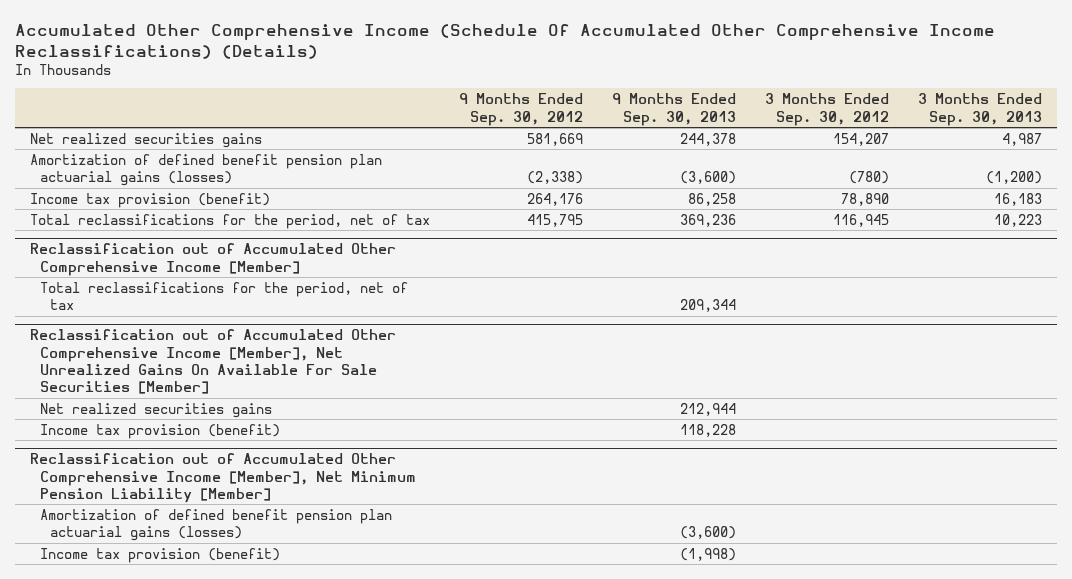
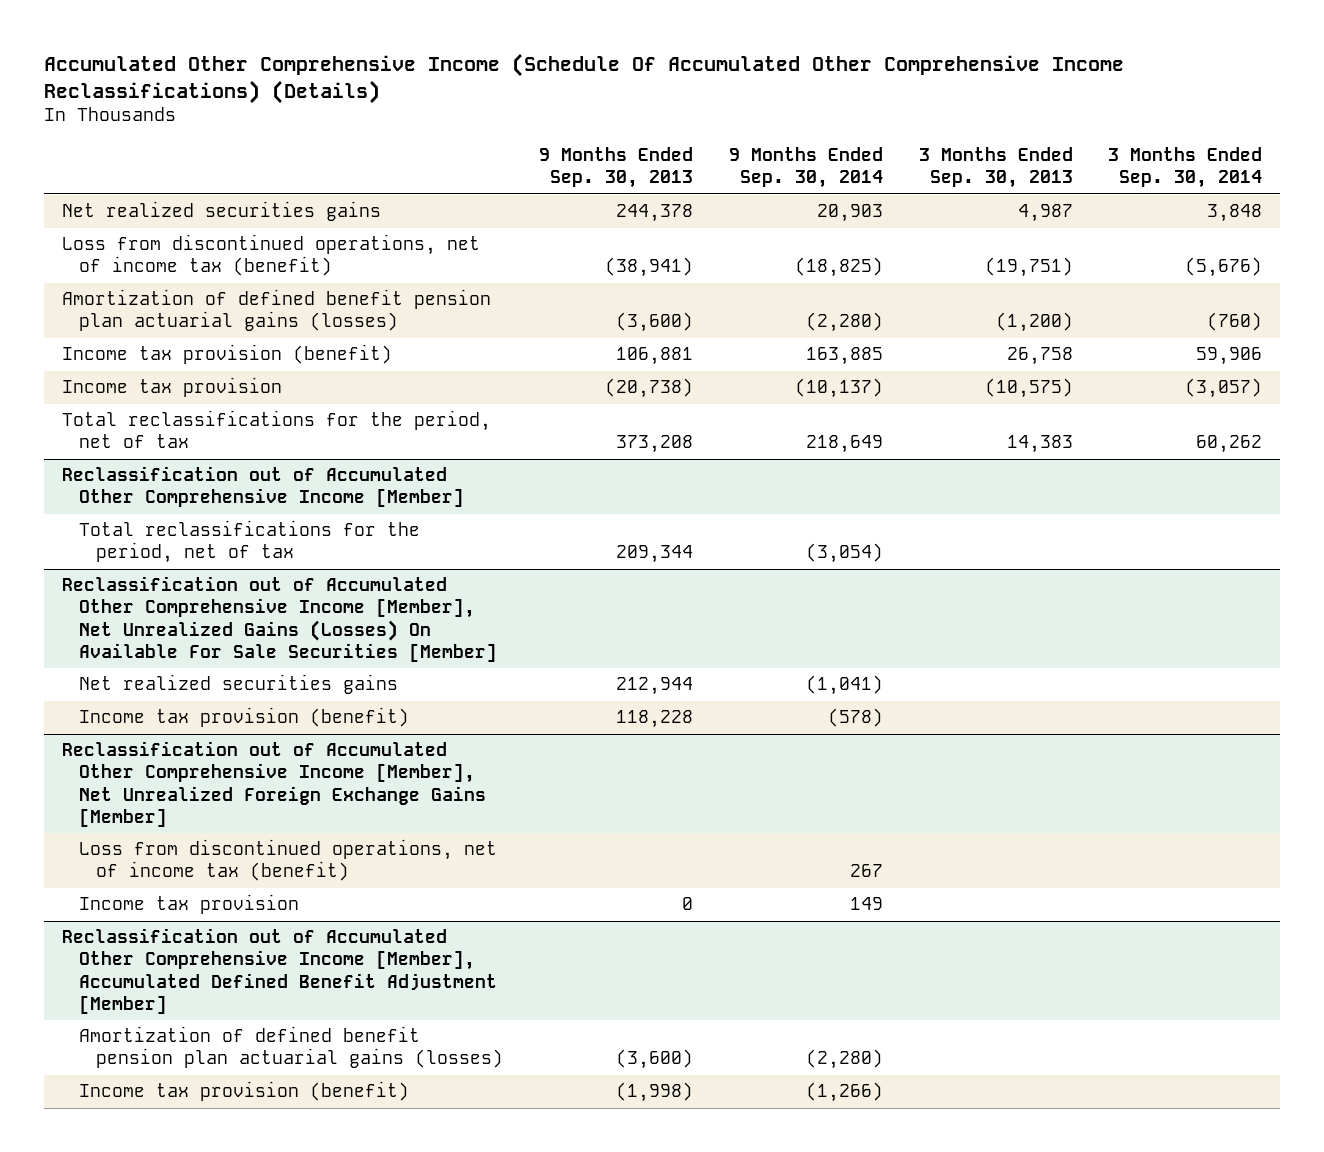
- | 9 Months Ended Sep. 30, 2012 | 9 Months Ended Sep. 30, 2013 | 3 Months Ended Sep. 30, 2012 | 3 Months Ended Sep. 30, 2013
+ | 9 Months Ended Sep. 30, 2013 | 9 Months Ended Sep. 30, 2014 | 3 Months Ended Sep. 30, 2013 | 3 Months Ended Sep. 30, 2014
+ Loss from discontinued operations, net of income tax (benefit) | (38,941) | (18,825) | (19,751) | (5,676)
- Income tax provision (benefit) | 264,176 | 86,258 | 78,890 | 16,183
- Total reclassifications for the period, net of tax | 415,795 | 369,236 | 116,945 | 10,223
+ Income tax provision (benefit) | 106,881 | 163,885 | 26,758 | 59,906
+ Income tax provision | (20,738) | (10,137) | (10,575) | (3,057)
+ Total reclassifications for the period, net of tax | 373,208 | 218,649 | 14,383 | 60,262
- Reclassification out of Accumulated Other Comprehensive Income [Member], Net Unrealized Gains On Available For Sale Securities [Member]
+ Reclassification out of Accumulated Other Comprehensive Income [Member], Net Unrealized Gains (Losses) On Available For Sale Securities [Member]
- Reclassification out of Accumulated Other Comprehensive Income [Member], Net Minimum Pension Liability [Member]
+ Reclassification out of Accumulated Other Comprehensive Income [Member], Net Unrealized Foreign Exchange Gains [Member]
+ Loss from discontinued operations, net of income tax (benefit) | | 267 | |
+ Income tax provision | 0 | 149 | |
+ Reclassification out of Accumulated Other Comprehensive Income [Member], Accumulated Defined Benefit Adjustment [Member]

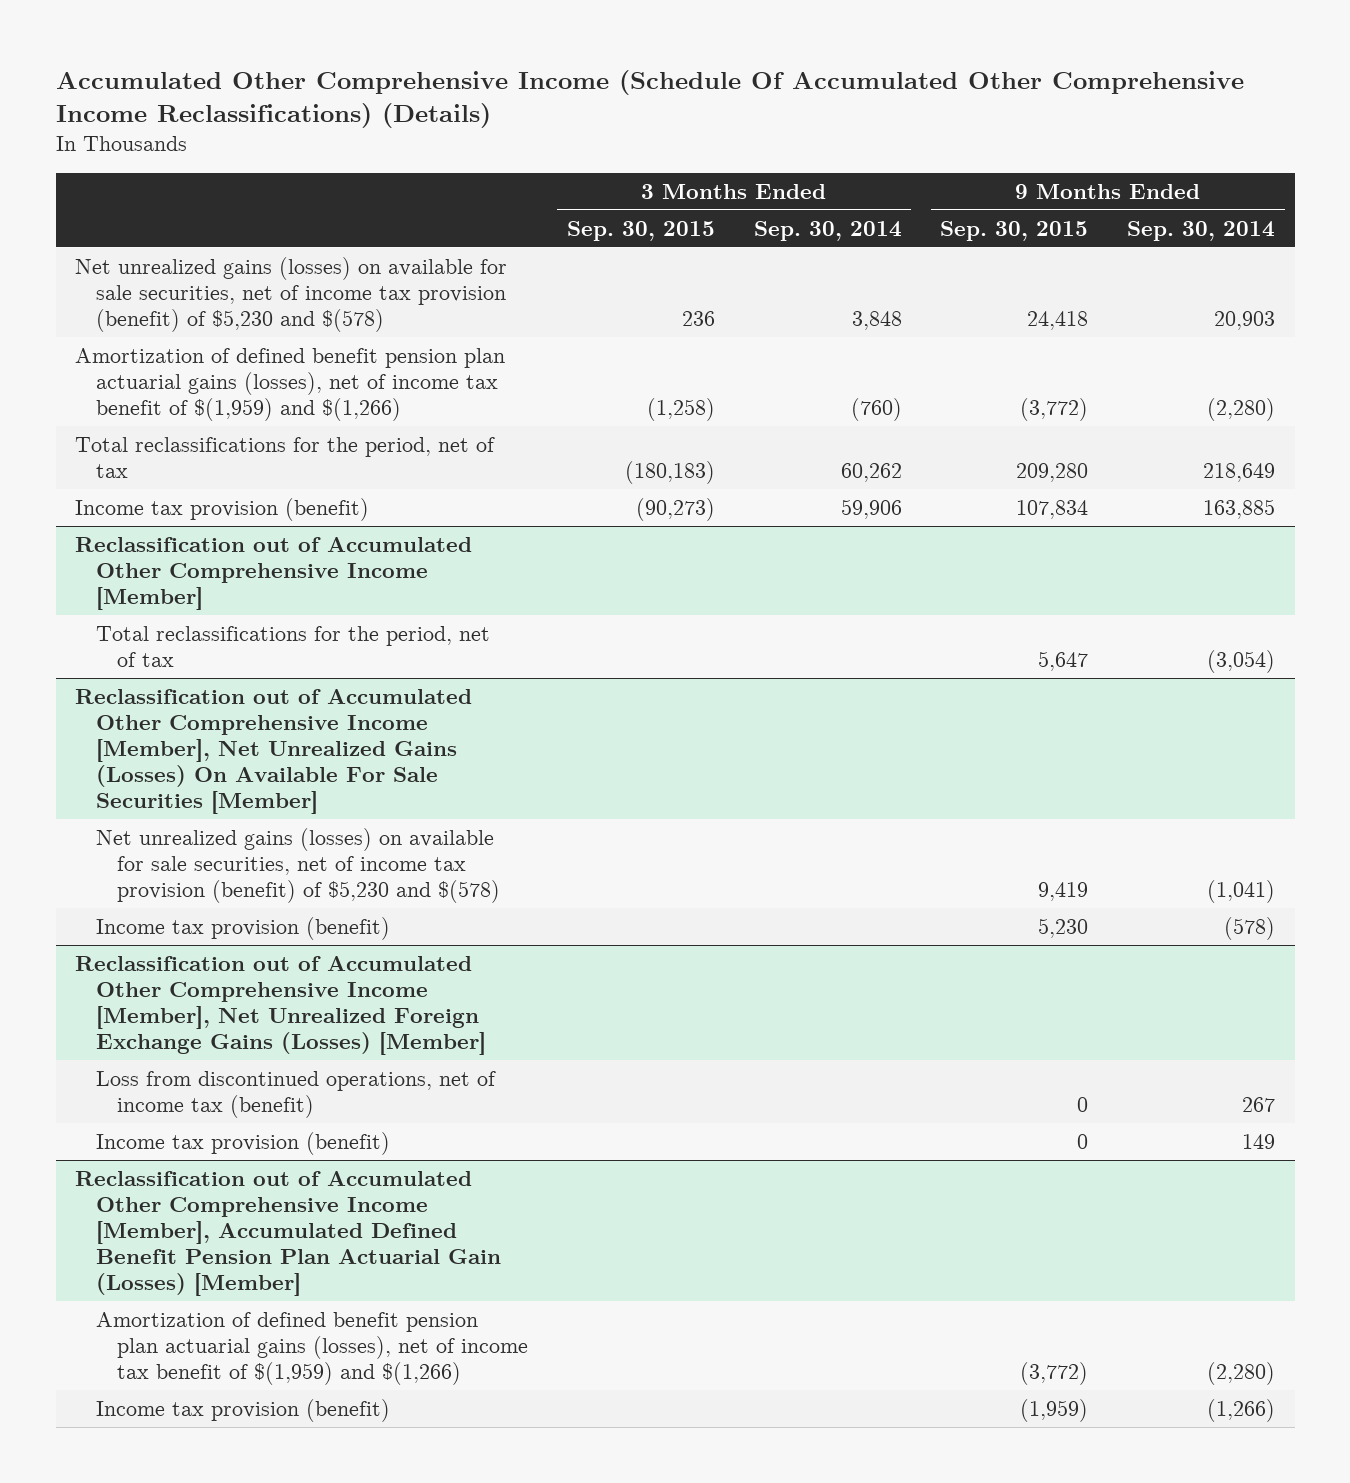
- | 9 Months Ended Sep. 30, 2013 | 9 Months Ended Sep. 30, 2014 | 3 Months Ended Sep. 30, 2013 | 3 Months Ended Sep. 30, 2014
+ | 3 Months Ended Sep. 30, 2015 | 3 Months Ended Sep. 30, 2014 | 9 Months Ended Sep. 30, 2015 | 9 Months Ended Sep. 30, 2014
- Net realized securities gains | 244,378 | 20,903 | 4,987 | 3,848
- Loss from discontinued operations, net of income tax (benefit) | (38,941) | (18,825) | (19,751) | (5,676)
- Amortization of defined benefit pension plan actuarial gains (losses) | (3,600) | (2,280) | (1,200) | (760)
- Income tax provision | (20,738) | (10,137) | (10,575) | (3,057)
+ Net unrealized gains (losses) on available for sale securities, net of income tax provision (benefit) of $5,230 and $(578) | 236 | 3,848 | 24,418 | 20,903
+ Amortization of defined benefit pension plan actuarial gains (losses), net of income tax benefit of $(1,959) and $(1,266) | (1,258) | (760) | (3,772) | (2,280)
moved down: Income tax provision (benefit) | (90,273) | 59,906 | 107,834 | 163,885
@ Reclassification out of Accumulated Other Comprehensive Income [Member], Net Unrealized Gains (Losses) On Available For Sale Securities [Member]
- Net realized securities gains | 212,944 | (1,041) | |
+ Net unrealized gains (losses) on available for sale securities, net of income tax provision (benefit) of $5,230 and $(578) | | | 9,419 | (1,041)
- Reclassification out of Accumulated Other Comprehensive Income [Member], Net Unrealized Foreign Exchange Gains [Member]
+ Reclassification out of Accumulated Other Comprehensive Income [Member], Net Unrealized Foreign Exchange Gains (Losses) [Member]
- Income tax provision | 0 | 149 | |
- Reclassification out of Accumulated Other Comprehensive Income [Member], Accumulated Defined Benefit Adjustment [Member]
- Amortization of defined benefit pension plan actuarial gains (losses) | (3,600) | (2,280) | |
+ Income tax provision (benefit) | | | 0 | 149
+ Reclassification out of Accumulated Other Comprehensive Income [Member], Accumulated Defined Benefit Pension Plan Actuarial Gain (Losses) [Member]
+ Amortization of defined benefit pension plan actuarial gains (losses), net of income tax benefit of $(1,959) and $(1,266) | | | (3,772) | (2,280)

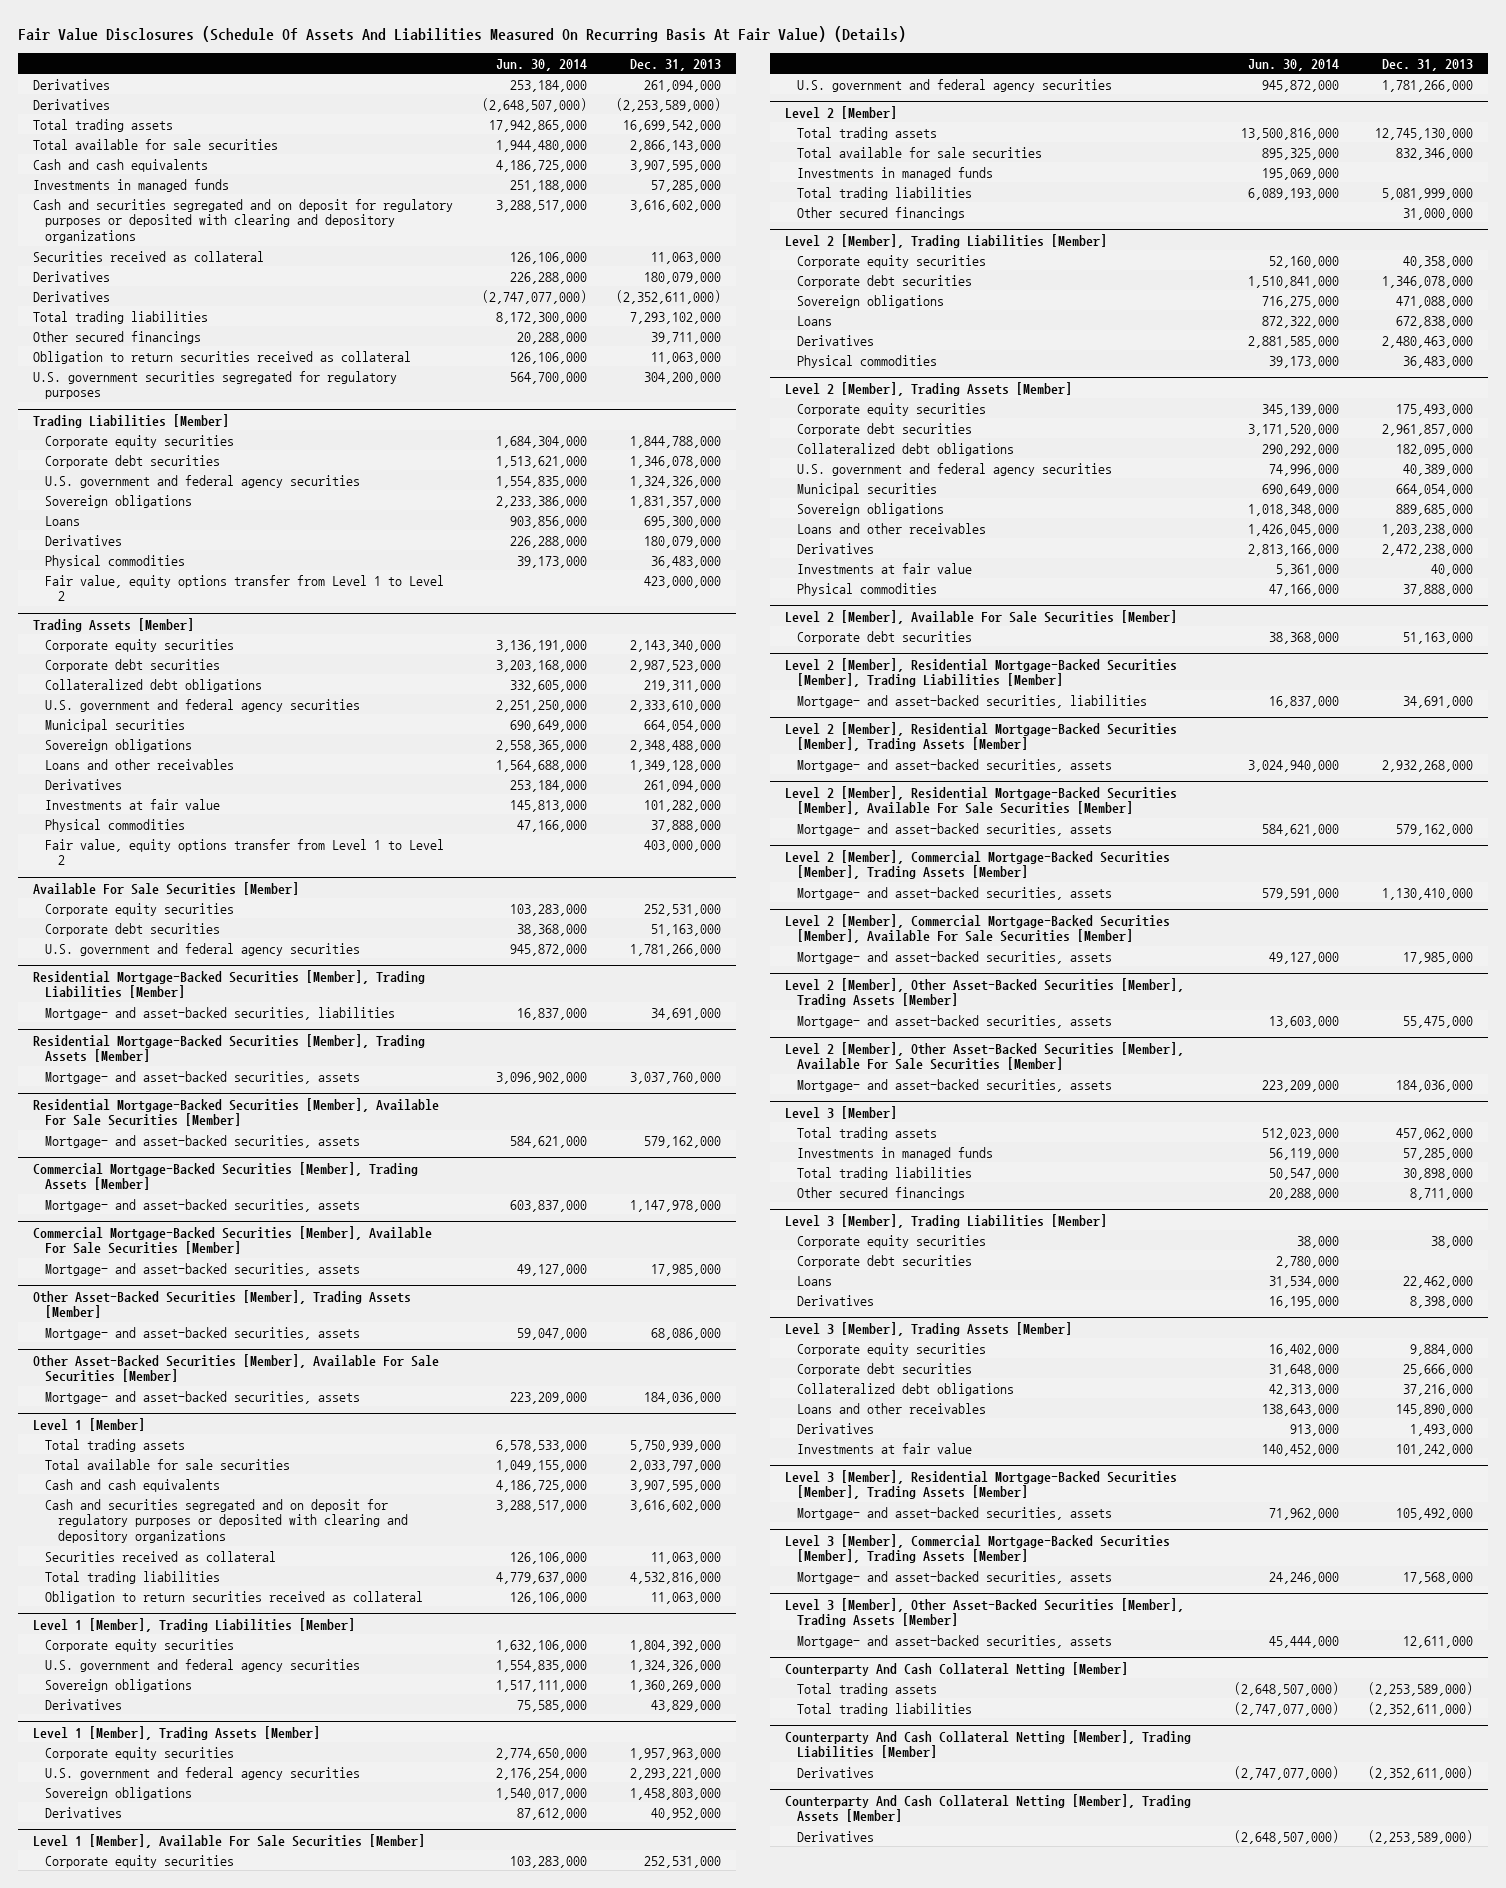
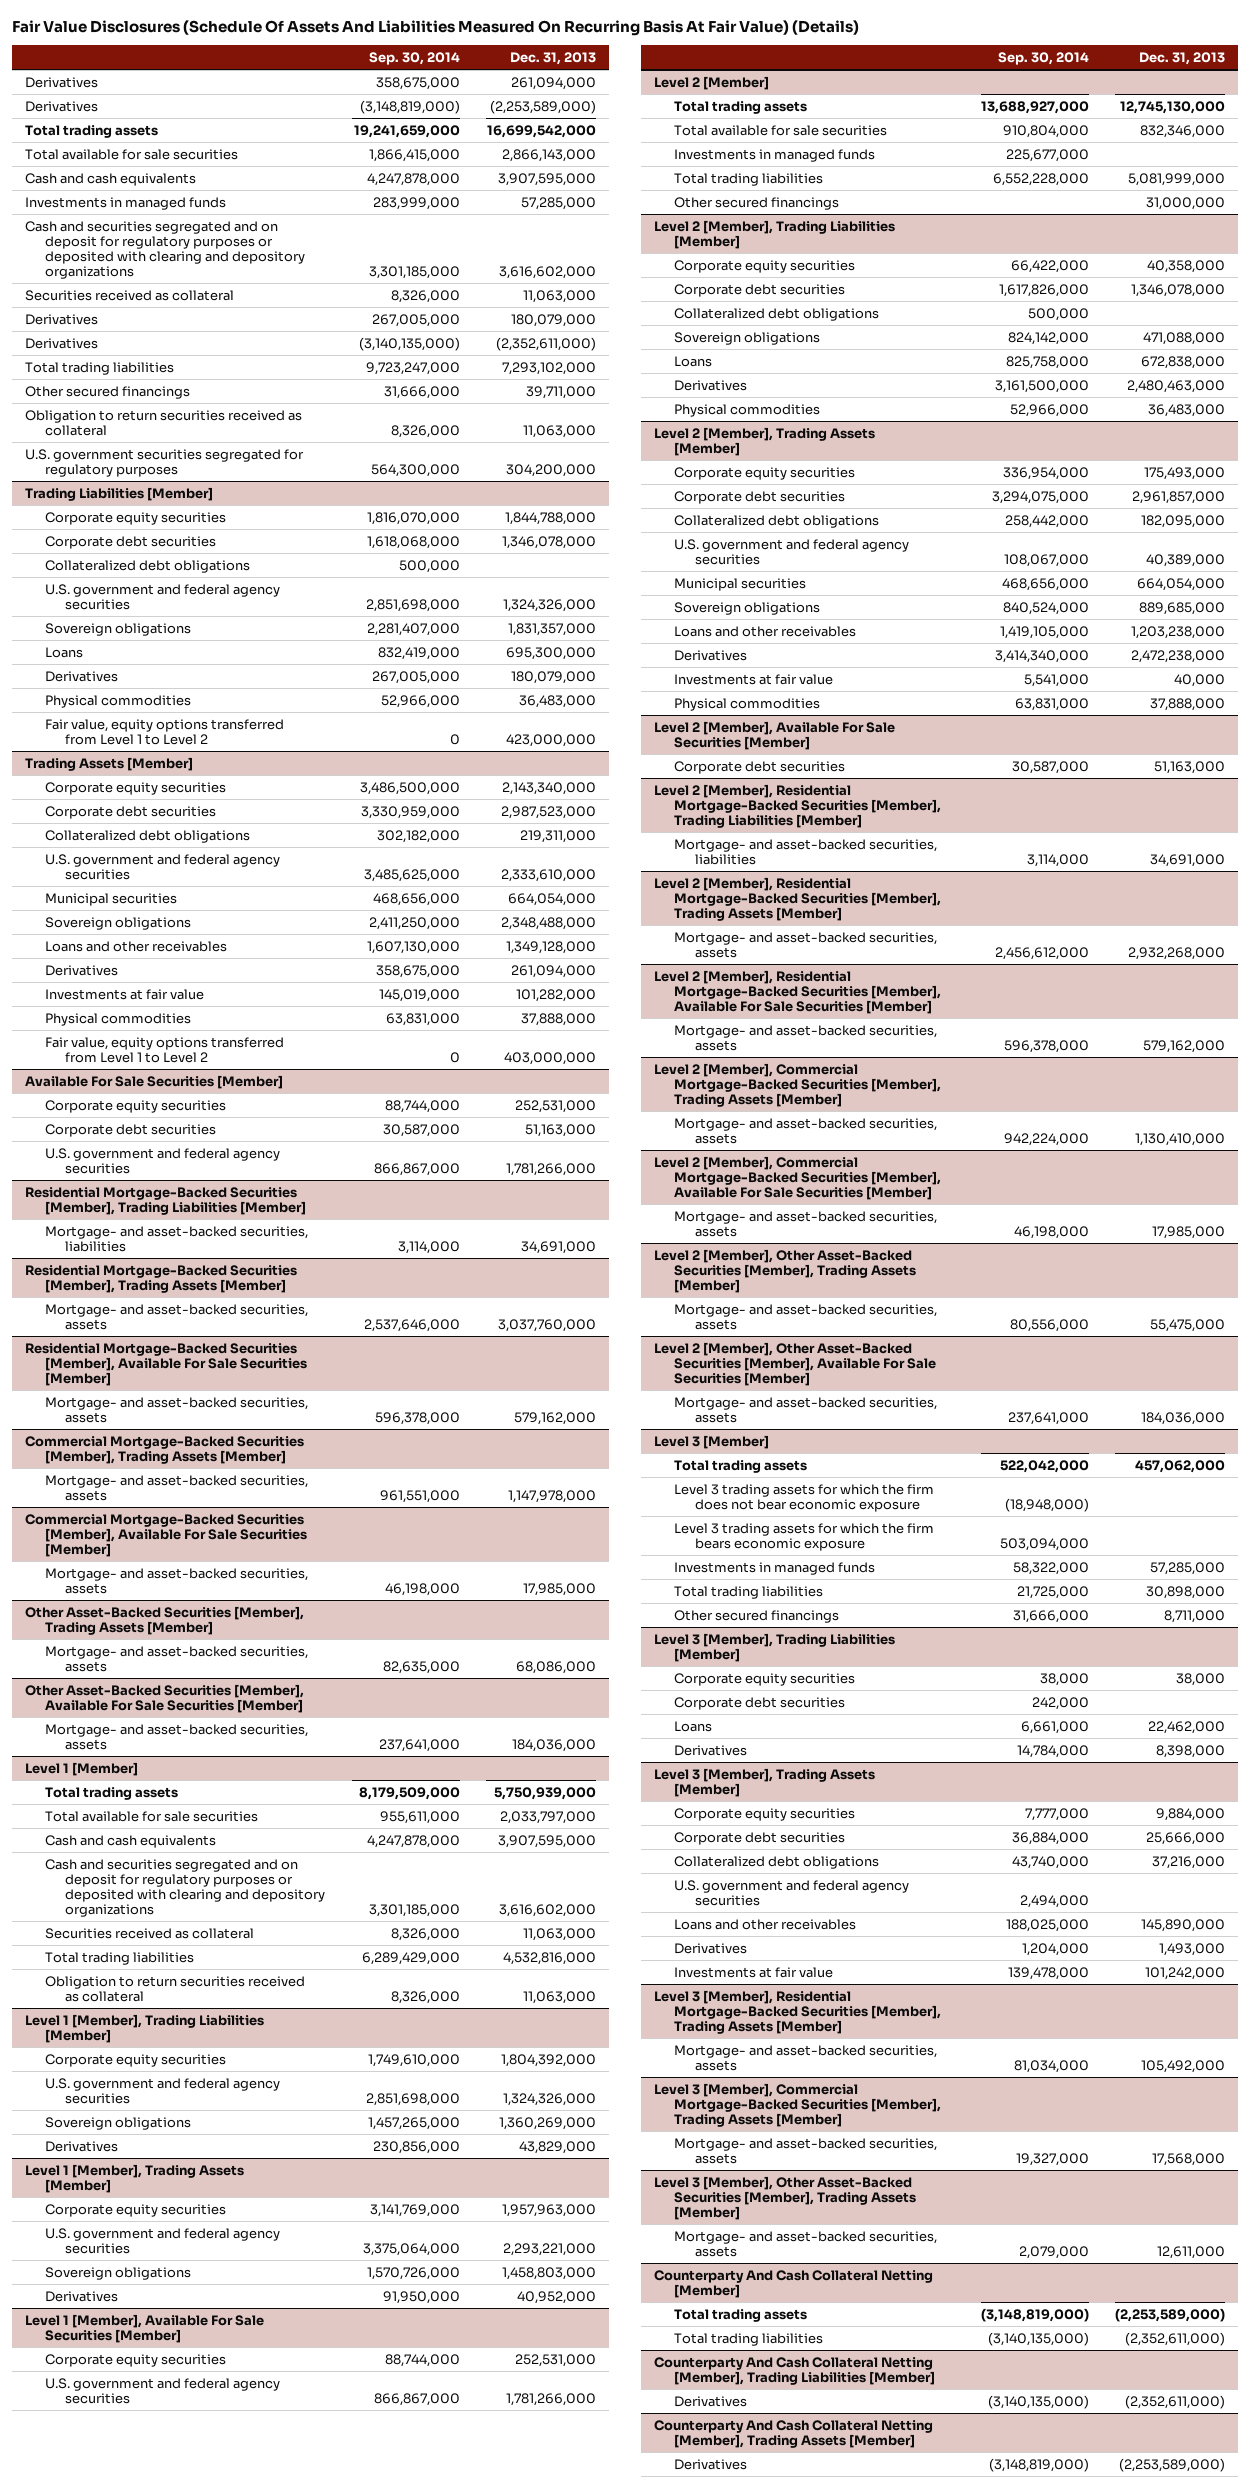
- | Jun. 30, 2014 | Dec. 31, 2013
+ | Sep. 30, 2014 | Dec. 31, 2013
@ Trading Liabilities [Member]
+ Collateralized debt obligations | 500,000 |
- Fair value, equity options transfer from Level 1 to Level 2 | | 423,000,000
+ Fair value, equity options transferred from Level 1 to Level 2 | 0 | 423,000,000
@ Trading Assets [Member]
- Fair value, equity options transfer from Level 1 to Level 2 | | 403,000,000
+ Fair value, equity options transferred from Level 1 to Level 2 | 0 | 403,000,000
@ Level 2 [Member], Trading Liabilities [Member]
+ Collateralized debt obligations | 500,000 |
@ Level 3 [Member]
+ Level 3 trading assets for which the firm does not bear economic exposure | (18,948,000) |
+ Level 3 trading assets for which the firm bears economic exposure | 503,094,000 |
@ Level 3 [Member], Trading Assets [Member]
+ U.S. government and federal agency securities | 2,494,000 |

